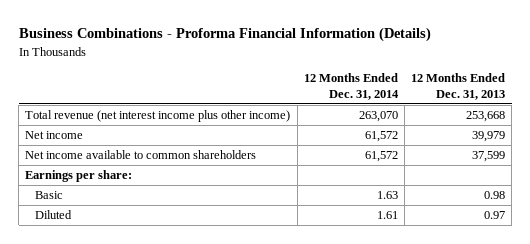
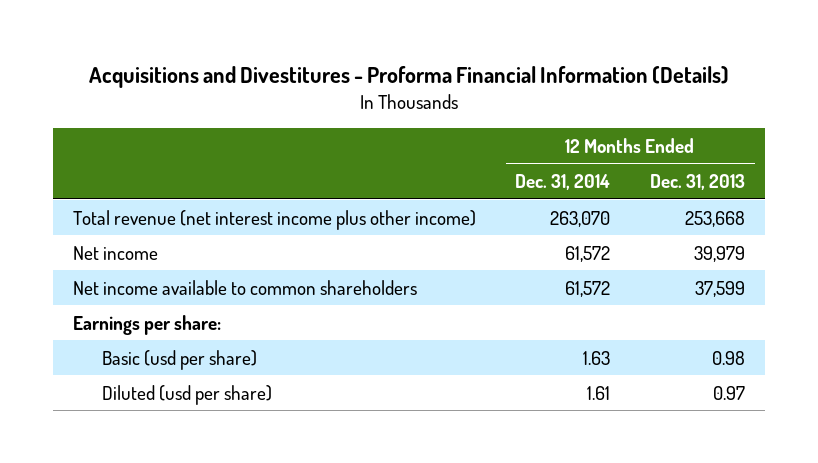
- Business Combinations - Proforma Financial Information (Details)
+ Acquisitions and Divestitures - Proforma Financial Information (Details)
- Basic | 1.63 | 0.98
- Diluted | 1.61 | 0.97
+ Basic (usd per share) | 1.63 | 0.98
+ Diluted (usd per share) | 1.61 | 0.97

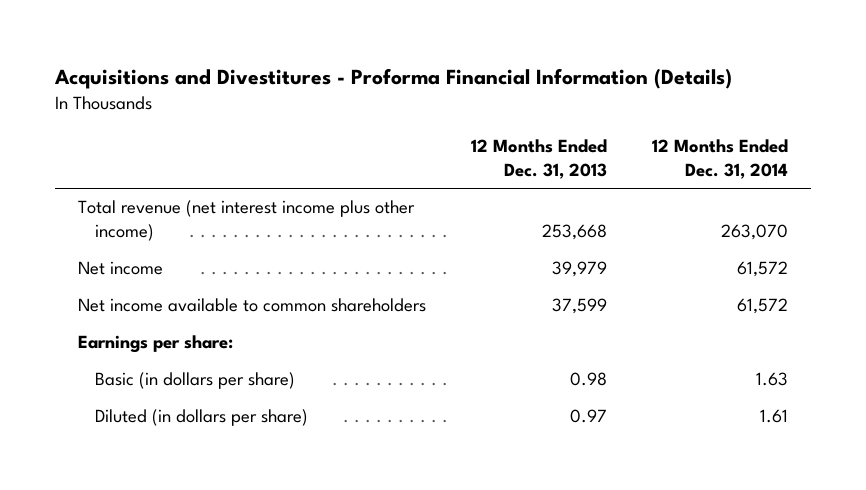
- | 12 Months Ended Dec. 31, 2014 | 12 Months Ended Dec. 31, 2013
+ | 12 Months Ended Dec. 31, 2013 | 12 Months Ended Dec. 31, 2014
- Basic (usd per share) | 1.63 | 0.98
- Diluted (usd per share) | 1.61 | 0.97
+ Basic (in dollars per share) | 0.98 | 1.63
+ Diluted (in dollars per share) | 0.97 | 1.61

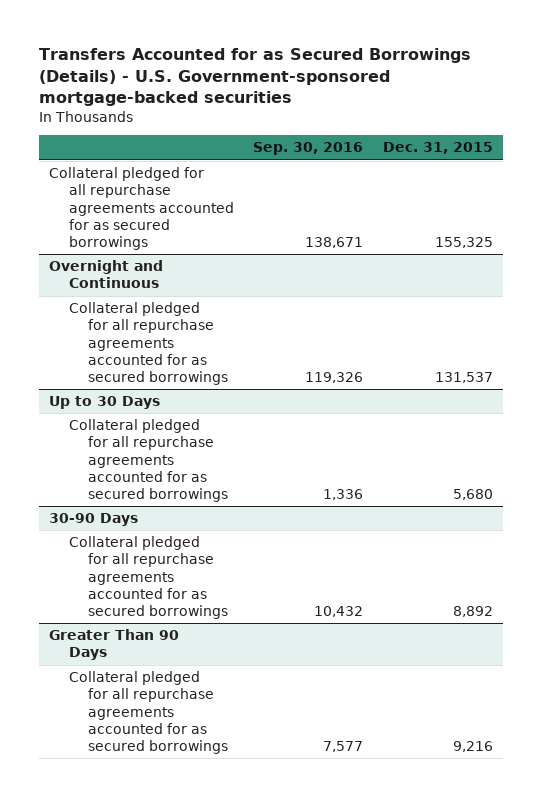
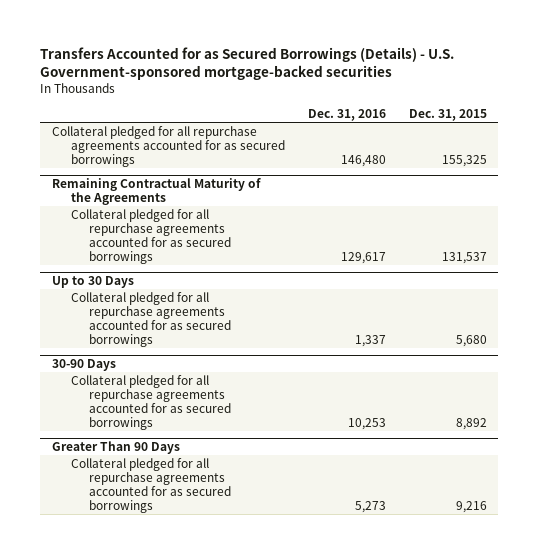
- | Sep. 30, 2016 | Dec. 31, 2015
+ | Dec. 31, 2016 | Dec. 31, 2015
- Overnight and Continuous
+ Remaining Contractual Maturity of the Agreements

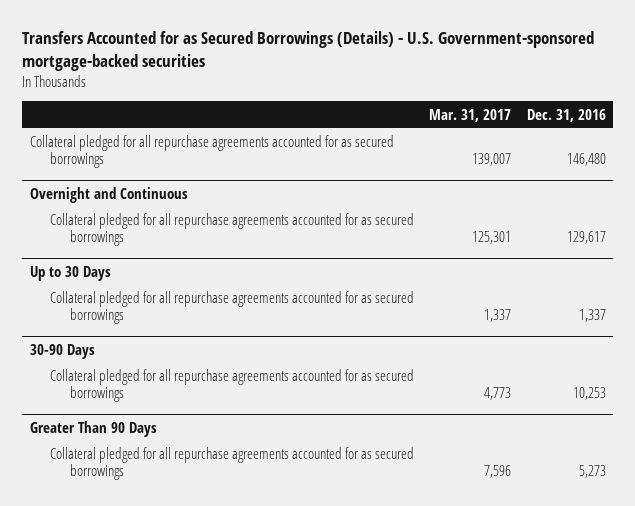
- | Dec. 31, 2016 | Dec. 31, 2015
+ | Mar. 31, 2017 | Dec. 31, 2016
- Remaining Contractual Maturity of the Agreements
+ Overnight and Continuous

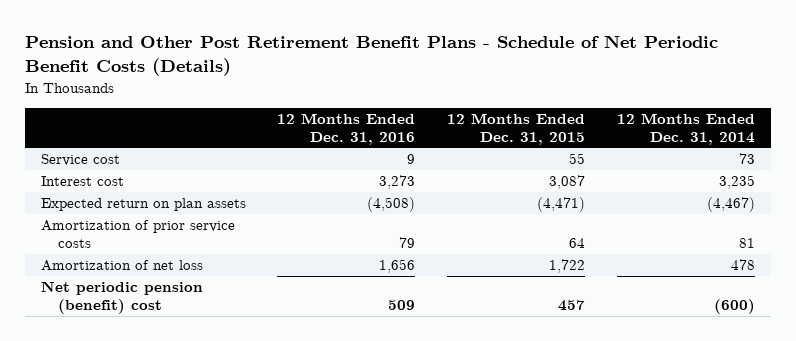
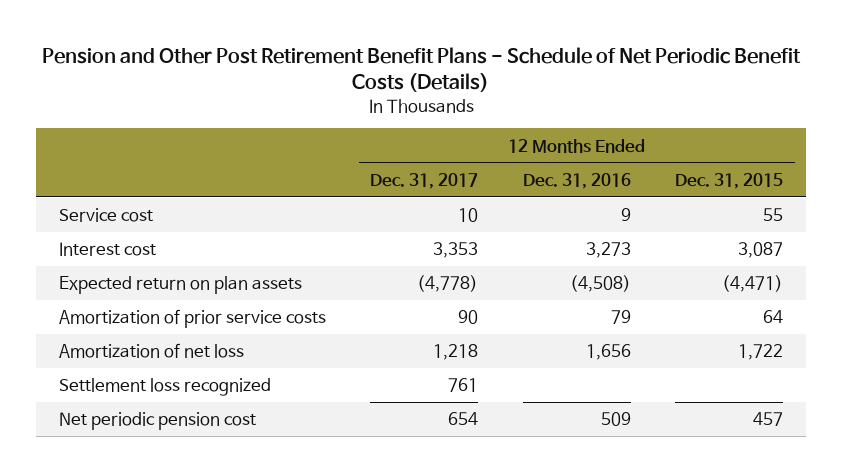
- | 12 Months Ended Dec. 31, 2016 | 12 Months Ended Dec. 31, 2015 | 12 Months Ended Dec. 31, 2014
+ | 12 Months Ended Dec. 31, 2017 | 12 Months Ended Dec. 31, 2016 | 12 Months Ended Dec. 31, 2015
- Net periodic pension (benefit) cost | 509 | 457 | (600)
+ Settlement loss recognized | 761 | |
+ Net periodic pension cost | 654 | 509 | 457

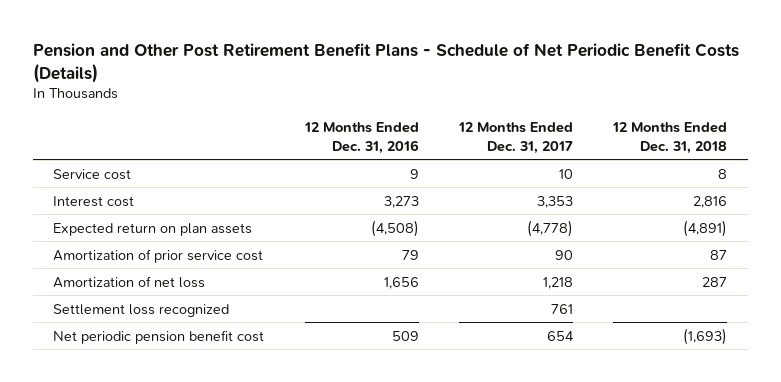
- | 12 Months Ended Dec. 31, 2017 | 12 Months Ended Dec. 31, 2016 | 12 Months Ended Dec. 31, 2015
+ | 12 Months Ended Dec. 31, 2016 | 12 Months Ended Dec. 31, 2017 | 12 Months Ended Dec. 31, 2018
- Amortization of prior service costs | 90 | 79 | 64
+ Amortization of prior service cost | 79 | 90 | 87
- Net periodic pension cost | 654 | 509 | 457
+ Net periodic pension benefit cost | 509 | 654 | (1,693)

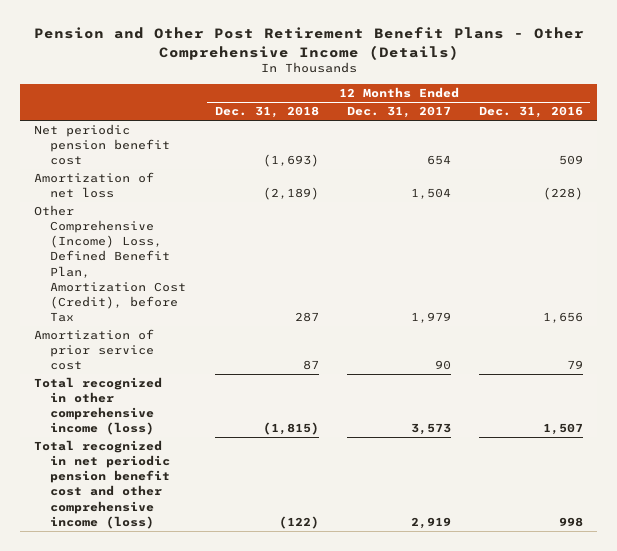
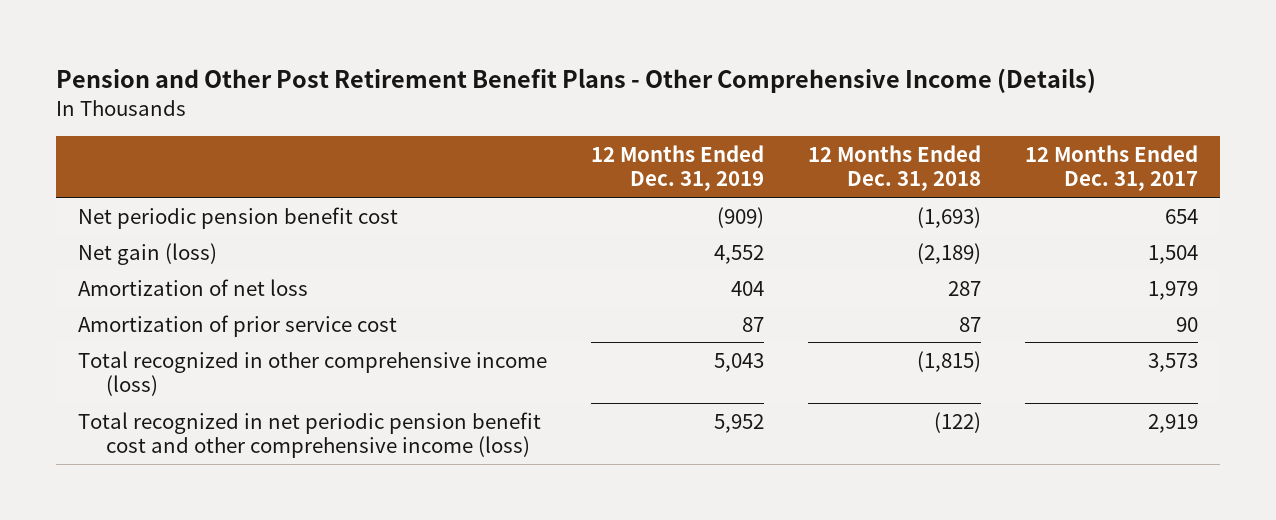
- | 12 Months Ended Dec. 31, 2018 | 12 Months Ended Dec. 31, 2017 | 12 Months Ended Dec. 31, 2016
+ | 12 Months Ended Dec. 31, 2019 | 12 Months Ended Dec. 31, 2018 | 12 Months Ended Dec. 31, 2017
- Amortization of net loss | (2,189) | 1,504 | (228)
- Other Comprehensive (Income) Loss, Defined Benefit Plan, Amortization Cost (Credit), before Tax | 287 | 1,979 | 1,656
+ Net gain (loss) | 4,552 | (2,189) | 1,504
+ Amortization of net loss | 404 | 287 | 1,979

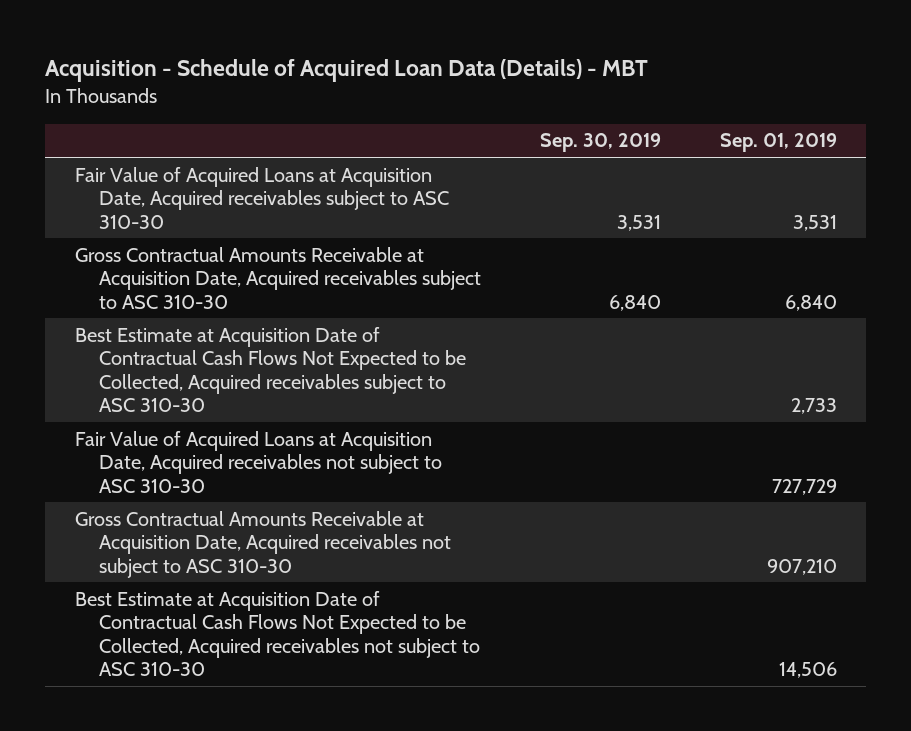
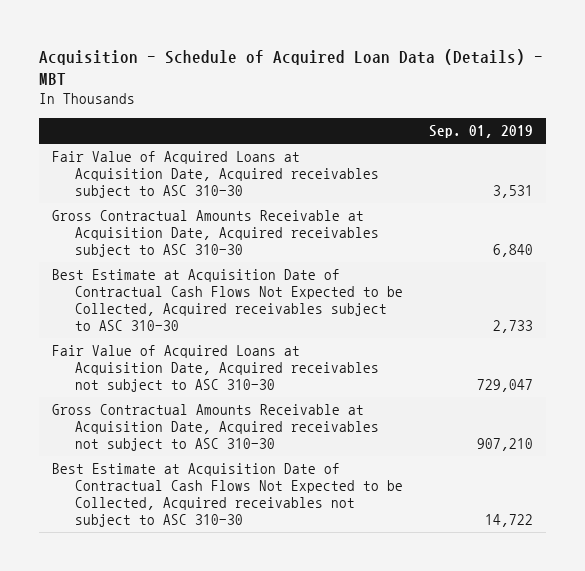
- | Sep. 30, 2019 | Sep. 01, 2019
+ | Sep. 01, 2019
- Fair Value of Acquired Loans at Acquisition Date, Acquired receivables not subject to ASC 310-30 | | 727,729
+ Fair Value of Acquired Loans at Acquisition Date, Acquired receivables not subject to ASC 310-30 | 729,047
- Best Estimate at Acquisition Date of Contractual Cash Flows Not Expected to be Collected, Acquired receivables not subject to ASC 310-30 | | 14,506
+ Best Estimate at Acquisition Date of Contractual Cash Flows Not Expected to be Collected, Acquired receivables not subject to ASC 310-30 | 14,722

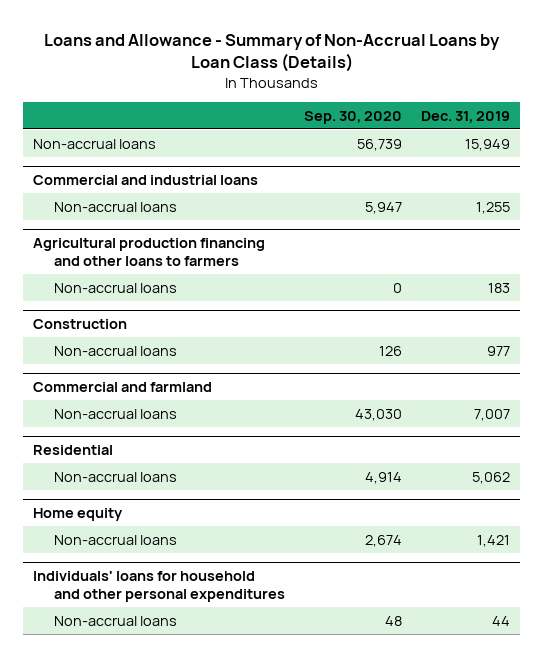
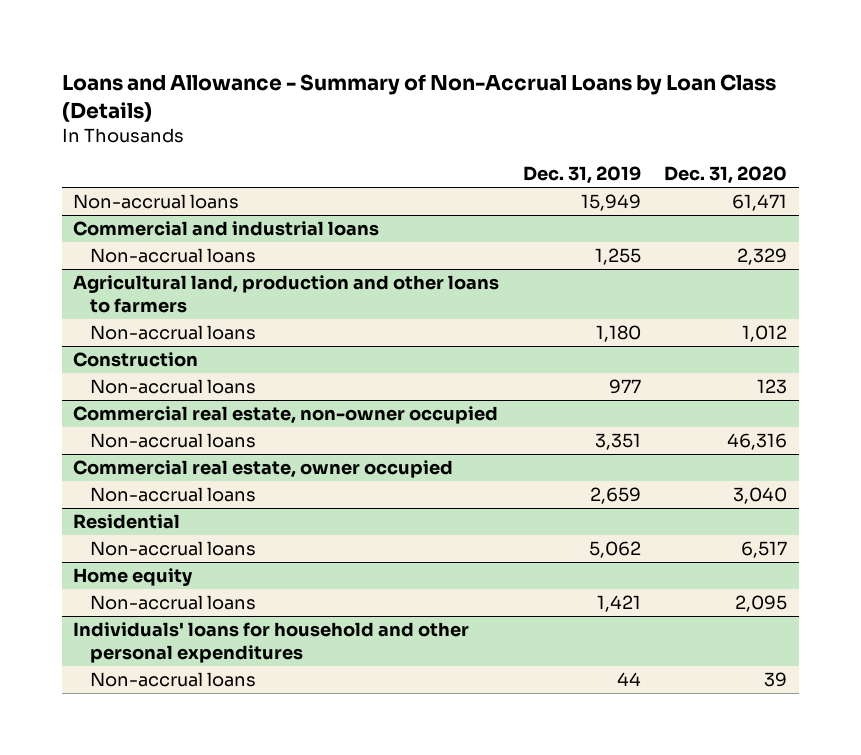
- | Sep. 30, 2020 | Dec. 31, 2019
+ | Dec. 31, 2019 | Dec. 31, 2020
- Agricultural production financing and other loans to farmers
- Non-accrual loans | 0 | 183
+ Agricultural land, production and other loans to farmers
+ Non-accrual loans | 1,180 | 1,012
- Commercial and farmland
- Non-accrual loans | 43,030 | 7,007
+ Commercial real estate, non-owner occupied
+ Non-accrual loans | 3,351 | 46,316
+ Commercial real estate, owner occupied
+ Non-accrual loans | 2,659 | 3,040

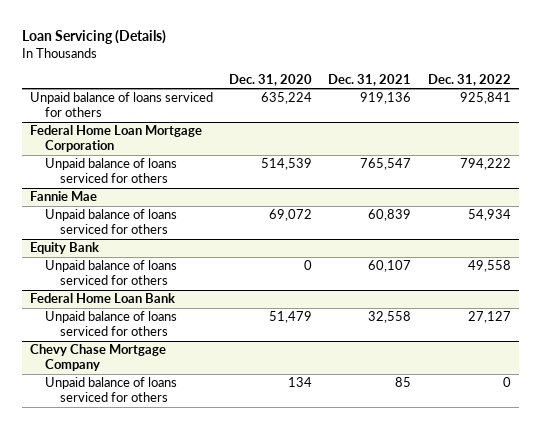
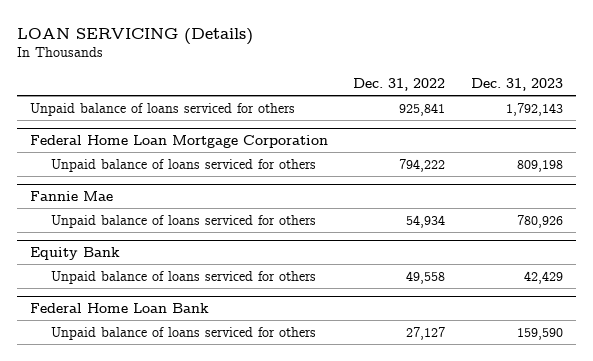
- Loan Servicing (Details)
+ LOAN SERVICING (Details)
- | Dec. 31, 2020 | Dec. 31, 2021 | Dec. 31, 2022
+ | Dec. 31, 2022 | Dec. 31, 2023
- Chevy Chase Mortgage Company
- Unpaid balance of loans serviced for others | 134 | 85 | 0

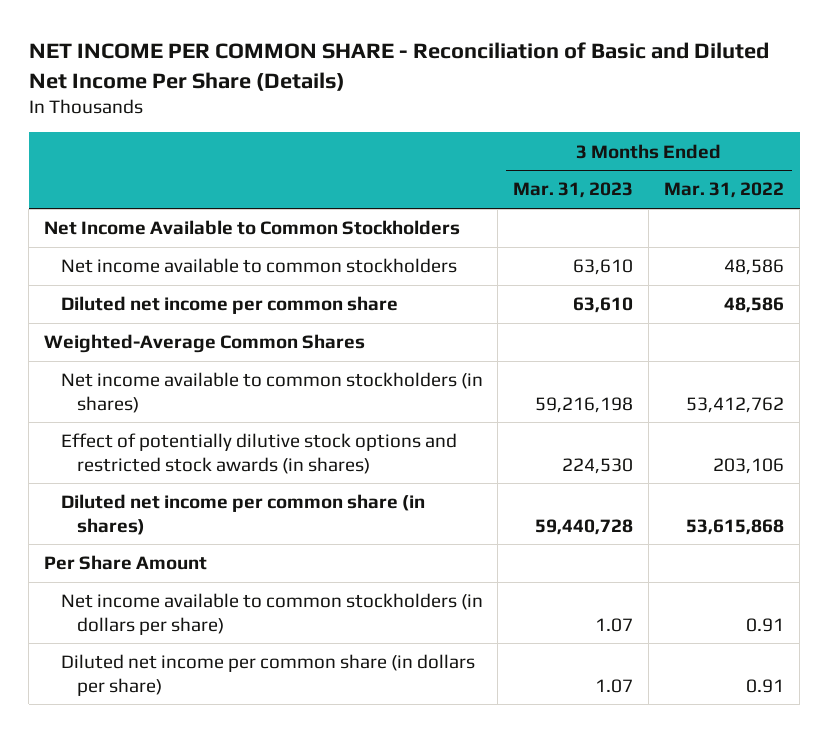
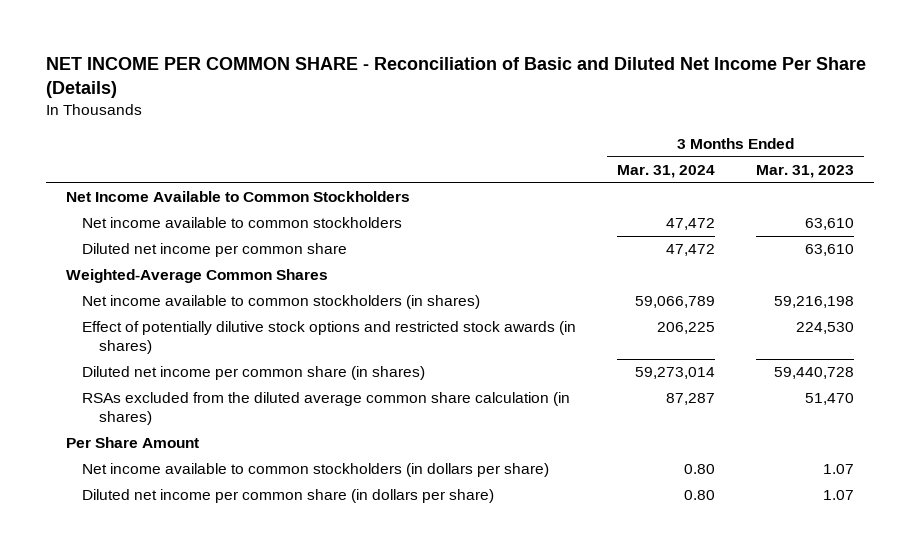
- | 3 Months Ended Mar. 31, 2023 | 3 Months Ended Mar. 31, 2022
+ | 3 Months Ended Mar. 31, 2024 | 3 Months Ended Mar. 31, 2023
+ RSAs excluded from the diluted average common share calculation (in shares) | 87,287 | 51,470

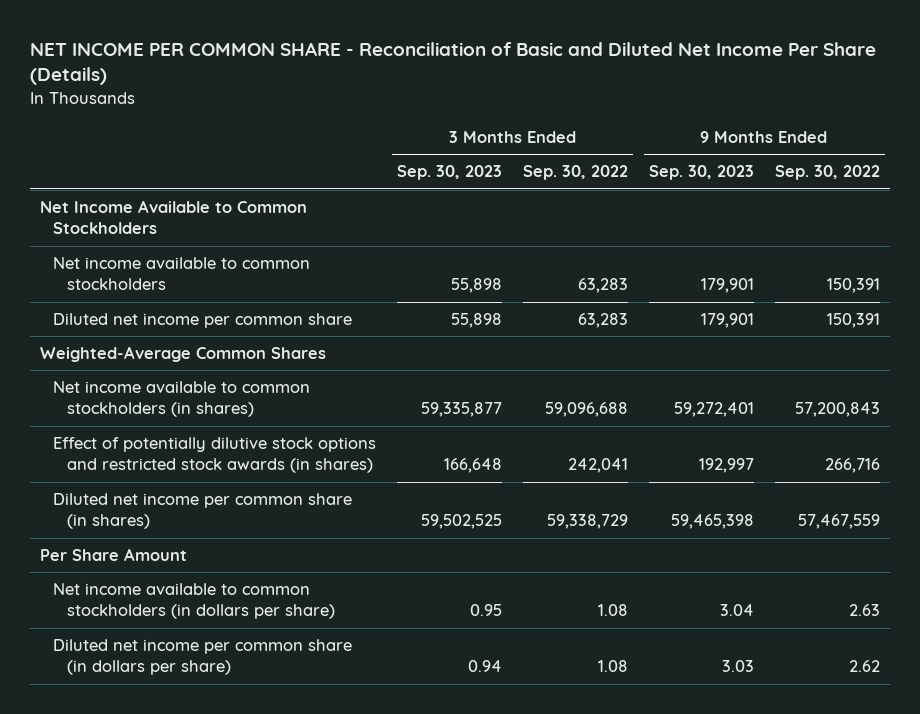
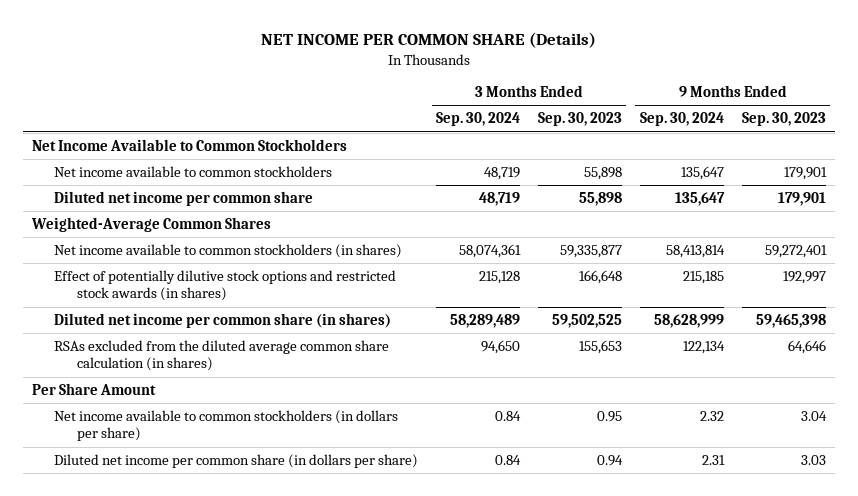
- NET INCOME PER COMMON SHARE - Reconciliation of Basic and Diluted Net Income Per Share (Details)
+ NET INCOME PER COMMON SHARE (Details)
- | 3 Months Ended Sep. 30, 2023 | 3 Months Ended Sep. 30, 2022 | 9 Months Ended Sep. 30, 2023 | 9 Months Ended Sep. 30, 2022
+ | 3 Months Ended Sep. 30, 2024 | 3 Months Ended Sep. 30, 2023 | 9 Months Ended Sep. 30, 2024 | 9 Months Ended Sep. 30, 2023
+ RSAs excluded from the diluted average common share calculation (in shares) | 94,650 | 155,653 | 122,134 | 64,646

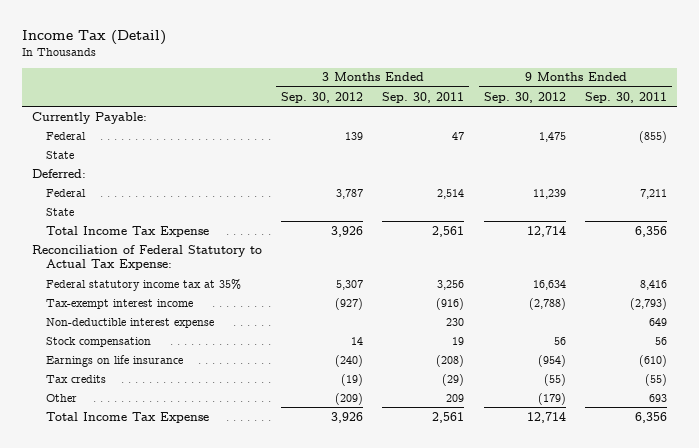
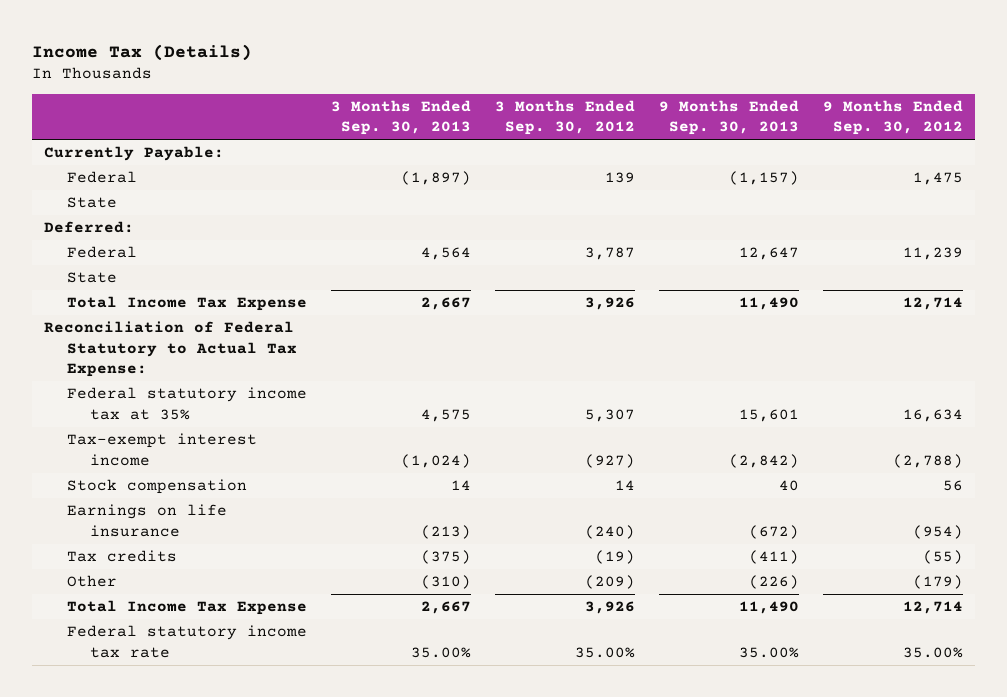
- Income Tax (Detail)
+ Income Tax (Details)
- | 3 Months Ended Sep. 30, 2012 | 3 Months Ended Sep. 30, 2011 | 9 Months Ended Sep. 30, 2012 | 9 Months Ended Sep. 30, 2011
+ | 3 Months Ended Sep. 30, 2013 | 3 Months Ended Sep. 30, 2012 | 9 Months Ended Sep. 30, 2013 | 9 Months Ended Sep. 30, 2012
- Non-deductible interest expense | | 230 | | 649
+ Federal statutory income tax rate | 35.00% | 35.00% | 35.00% | 35.00%

